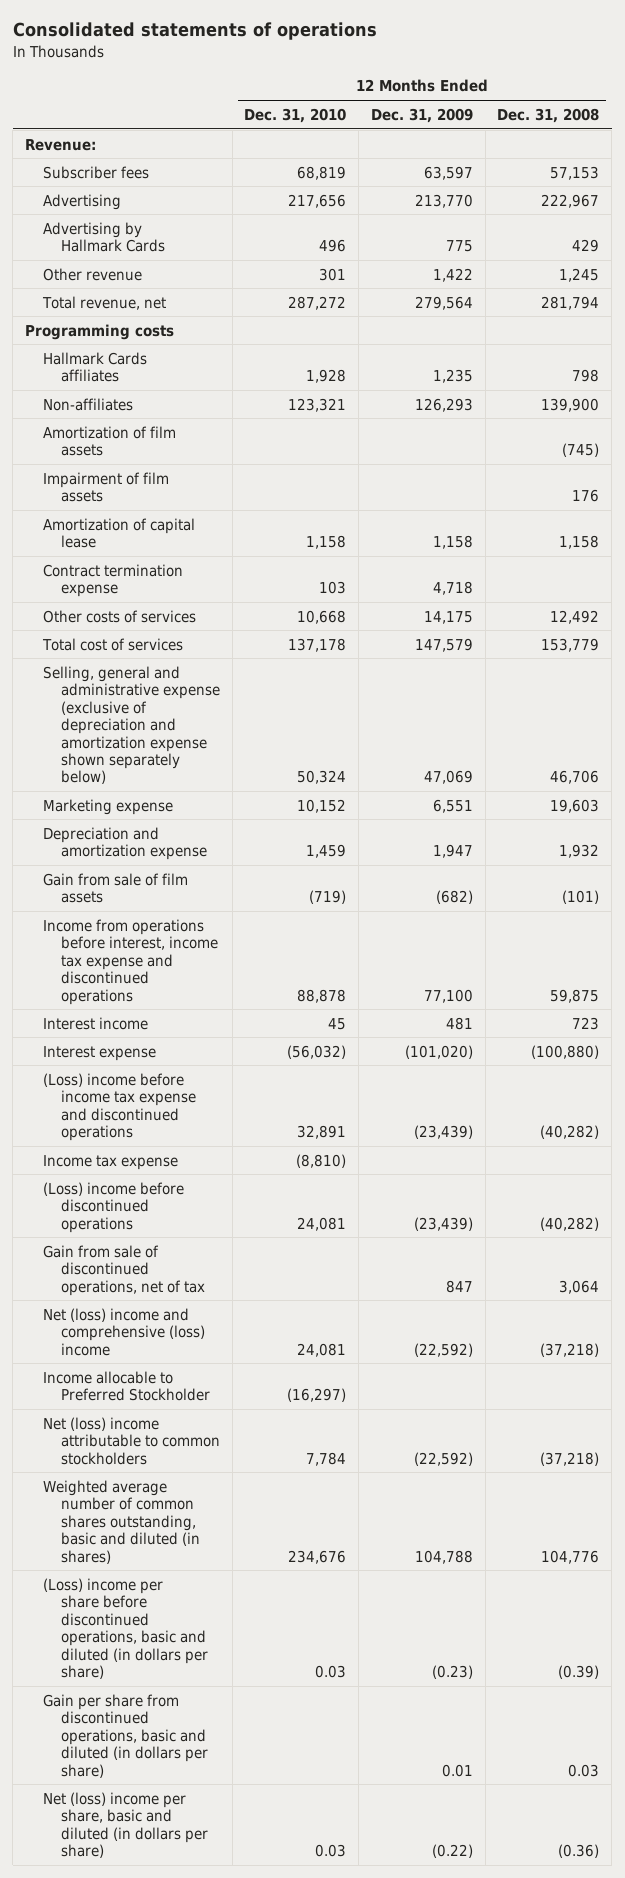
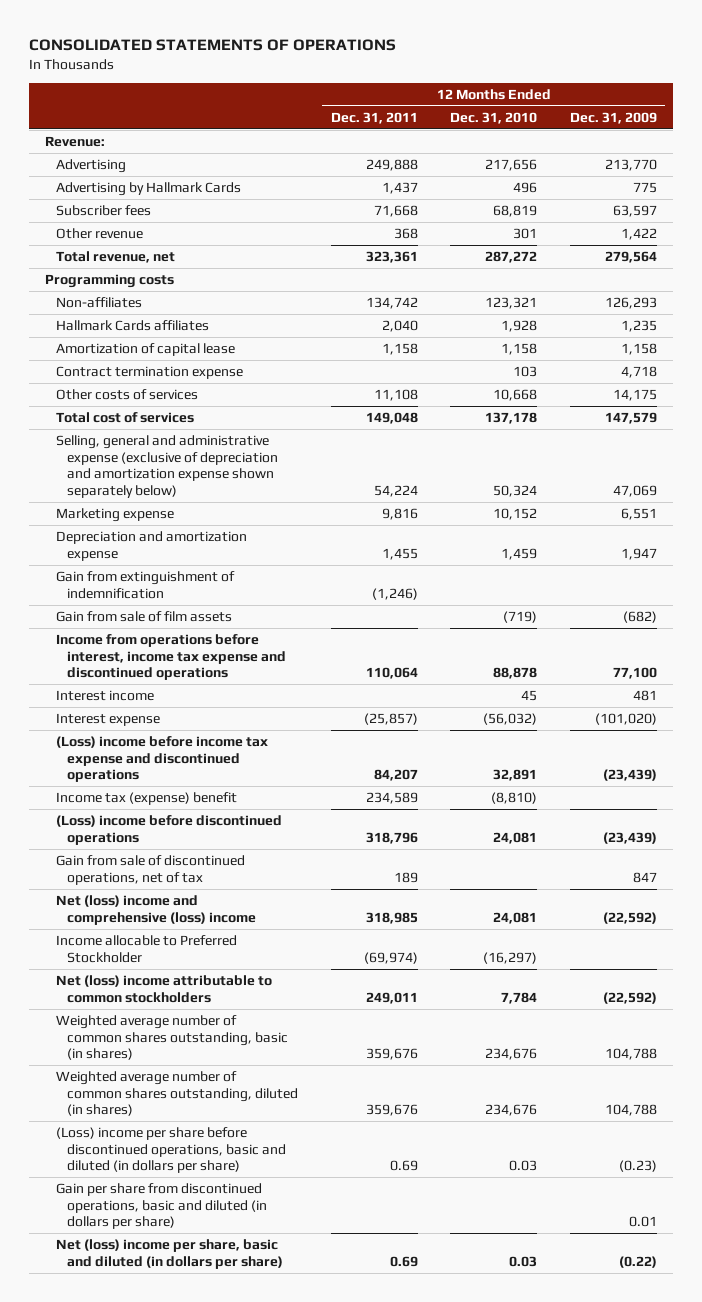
- Consolidated statements of operations
+ CONSOLIDATED STATEMENTS OF OPERATIONS
- | 12 Months Ended Dec. 31, 2010 | 12 Months Ended Dec. 31, 2009 | 12 Months Ended Dec. 31, 2008
+ | 12 Months Ended Dec. 31, 2011 | 12 Months Ended Dec. 31, 2010 | 12 Months Ended Dec. 31, 2009
moved down: Subscriber fees | 71,668 | 68,819 | 63,597
- Amortization of film assets | | | (745)
- Impairment of film assets | | | 176
moved down: Hallmark Cards affiliates | 2,040 | 1,928 | 1,235
+ Gain from extinguishment of indemnification | (1,246) | |
- Income tax expense | (8,810) | |
+ Income tax (expense) benefit | 234,589 | (8,810) |
- Weighted average number of common shares outstanding, basic and diluted (in shares) | 234,676 | 104,788 | 104,776
+ Weighted average number of common shares outstanding, basic (in shares) | 359,676 | 234,676 | 104,788
+ Weighted average number of common shares outstanding, diluted (in shares) | 359,676 | 234,676 | 104,788

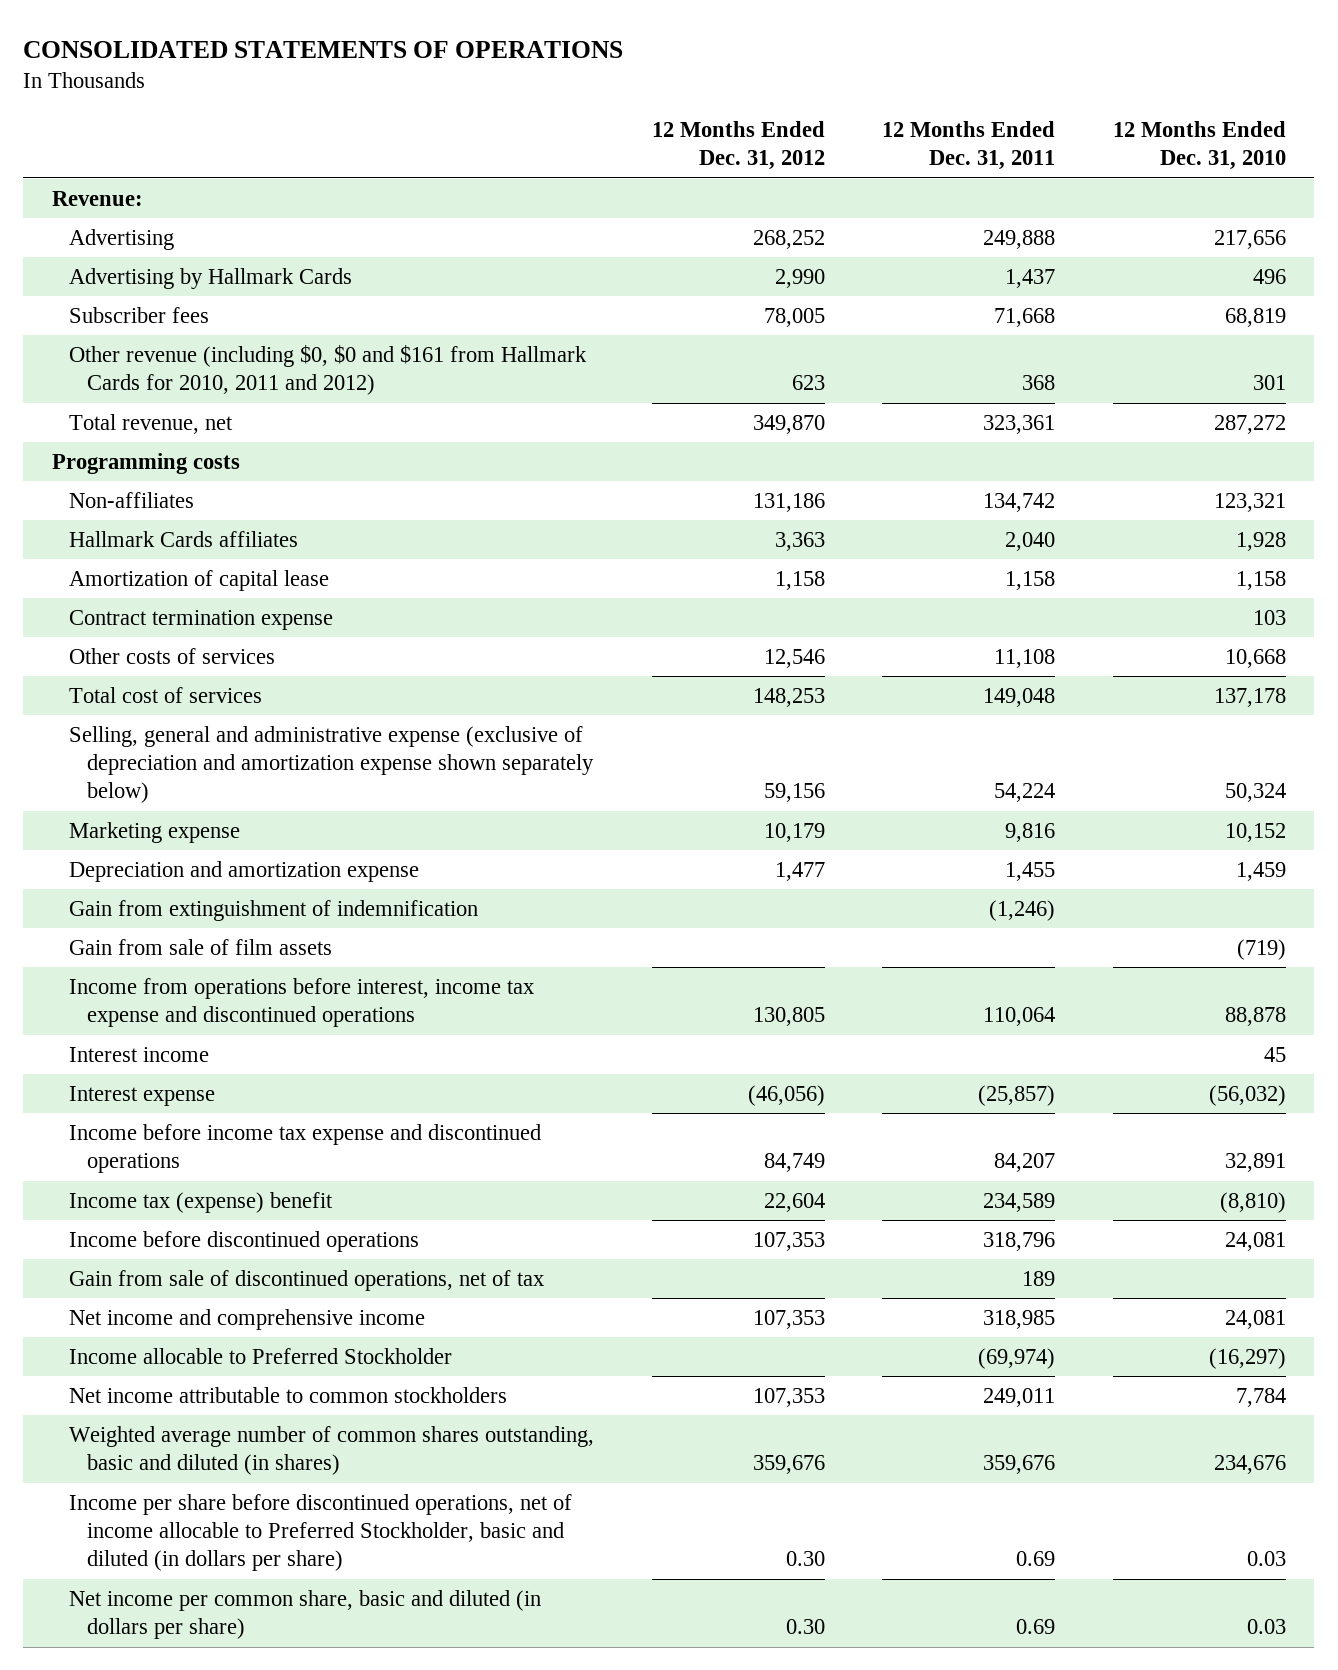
- | 12 Months Ended Dec. 31, 2011 | 12 Months Ended Dec. 31, 2010 | 12 Months Ended Dec. 31, 2009
+ | 12 Months Ended Dec. 31, 2012 | 12 Months Ended Dec. 31, 2011 | 12 Months Ended Dec. 31, 2010
- Other revenue | 368 | 301 | 1,422
+ Other revenue (including $0, $0 and $161 from Hallmark Cards for 2010, 2011 and 2012) | 623 | 368 | 301
- (Loss) income before income tax expense and discontinued operations | 84,207 | 32,891 | (23,439)
+ Income before income tax expense and discontinued operations | 84,749 | 84,207 | 32,891
- (Loss) income before discontinued operations | 318,796 | 24,081 | (23,439)
+ Income before discontinued operations | 107,353 | 318,796 | 24,081
- Net (loss) income and comprehensive (loss) income | 318,985 | 24,081 | (22,592)
+ Net income and comprehensive income | 107,353 | 318,985 | 24,081
- Net (loss) income attributable to common stockholders | 249,011 | 7,784 | (22,592)
- Weighted average number of common shares outstanding, basic (in shares) | 359,676 | 234,676 | 104,788
- Weighted average number of common shares outstanding, diluted (in shares) | 359,676 | 234,676 | 104,788
- (Loss) income per share before discontinued operations, basic and diluted (in dollars per share) | 0.69 | 0.03 | (0.23)
- Gain per share from discontinued operations, basic and diluted (in dollars per share) | | | 0.01
- Net (loss) income per share, basic and diluted (in dollars per share) | 0.69 | 0.03 | (0.22)
+ Net income attributable to common stockholders | 107,353 | 249,011 | 7,784
+ Weighted average number of common shares outstanding, basic and diluted (in shares) | 359,676 | 359,676 | 234,676
+ Income per share before discontinued operations, net of income allocable to Preferred Stockholder, basic and diluted (in dollars per share) | 0.30 | 0.69 | 0.03
+ Net income per common share, basic and diluted (in dollars per share) | 0.30 | 0.69 | 0.03

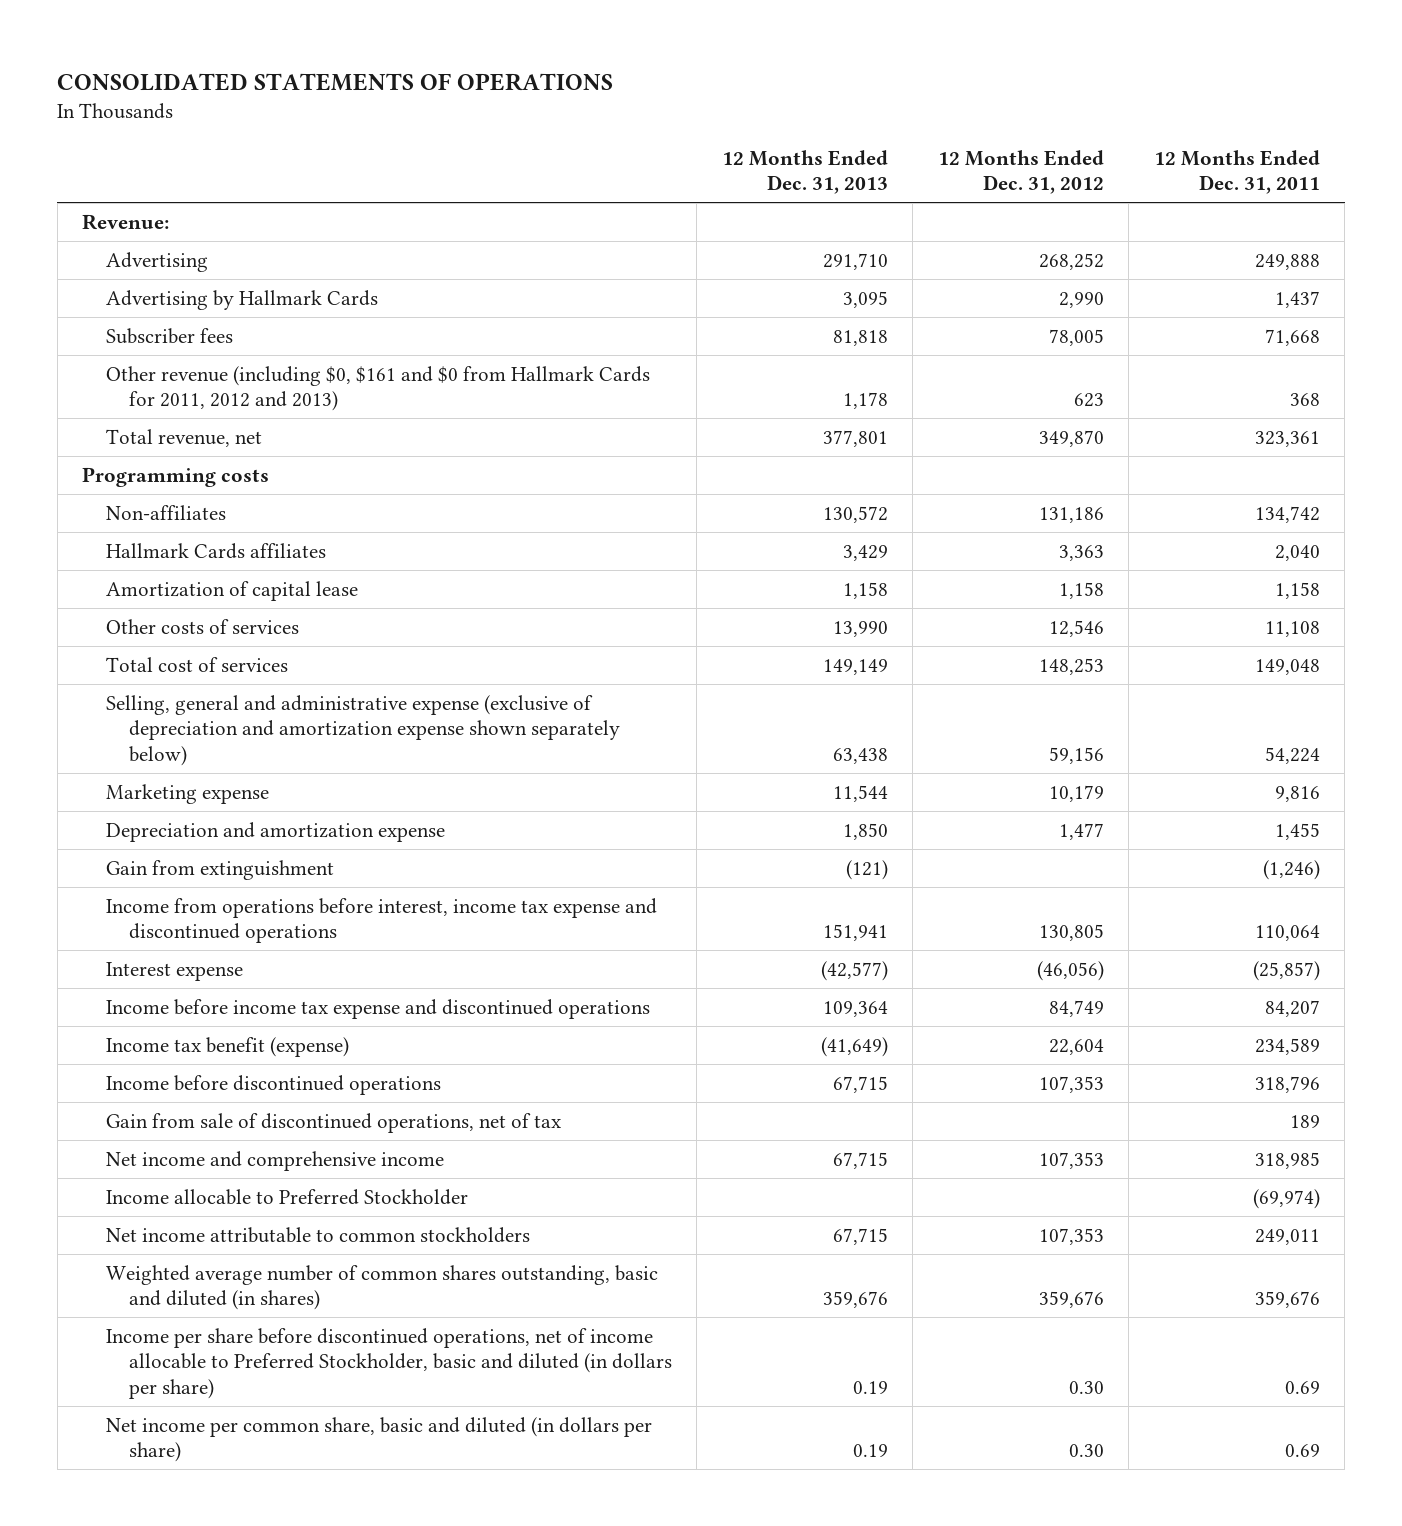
- | 12 Months Ended Dec. 31, 2012 | 12 Months Ended Dec. 31, 2011 | 12 Months Ended Dec. 31, 2010
+ | 12 Months Ended Dec. 31, 2013 | 12 Months Ended Dec. 31, 2012 | 12 Months Ended Dec. 31, 2011
- Other revenue (including $0, $0 and $161 from Hallmark Cards for 2010, 2011 and 2012) | 623 | 368 | 301
+ Other revenue (including $0, $161 and $0 from Hallmark Cards for 2011, 2012 and 2013) | 1,178 | 623 | 368
- Contract termination expense | | | 103
- Gain from extinguishment of indemnification | | (1,246) |
- Gain from sale of film assets | | | (719)
+ Gain from extinguishment | (121) | | (1,246)
- Interest income | | | 45
- Income tax (expense) benefit | 22,604 | 234,589 | (8,810)
+ Income tax benefit (expense) | (41,649) | 22,604 | 234,589

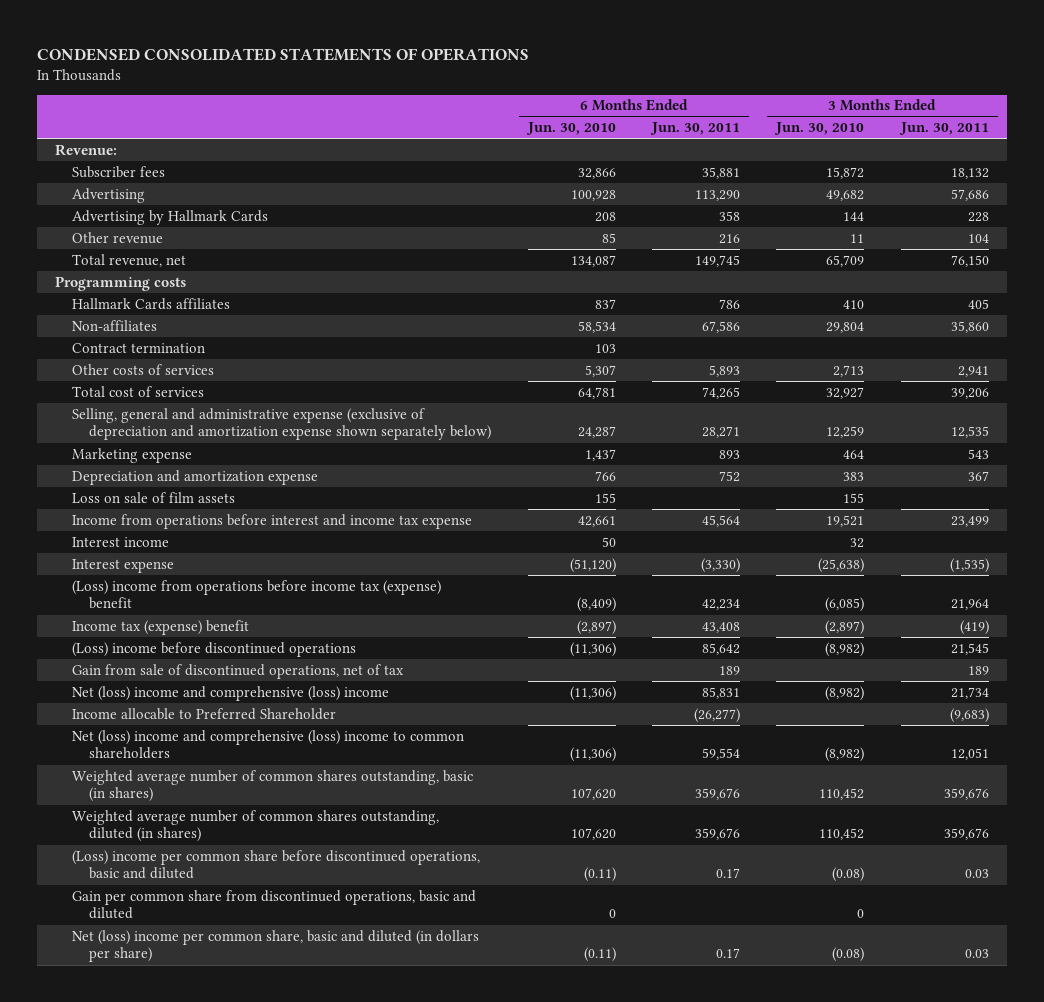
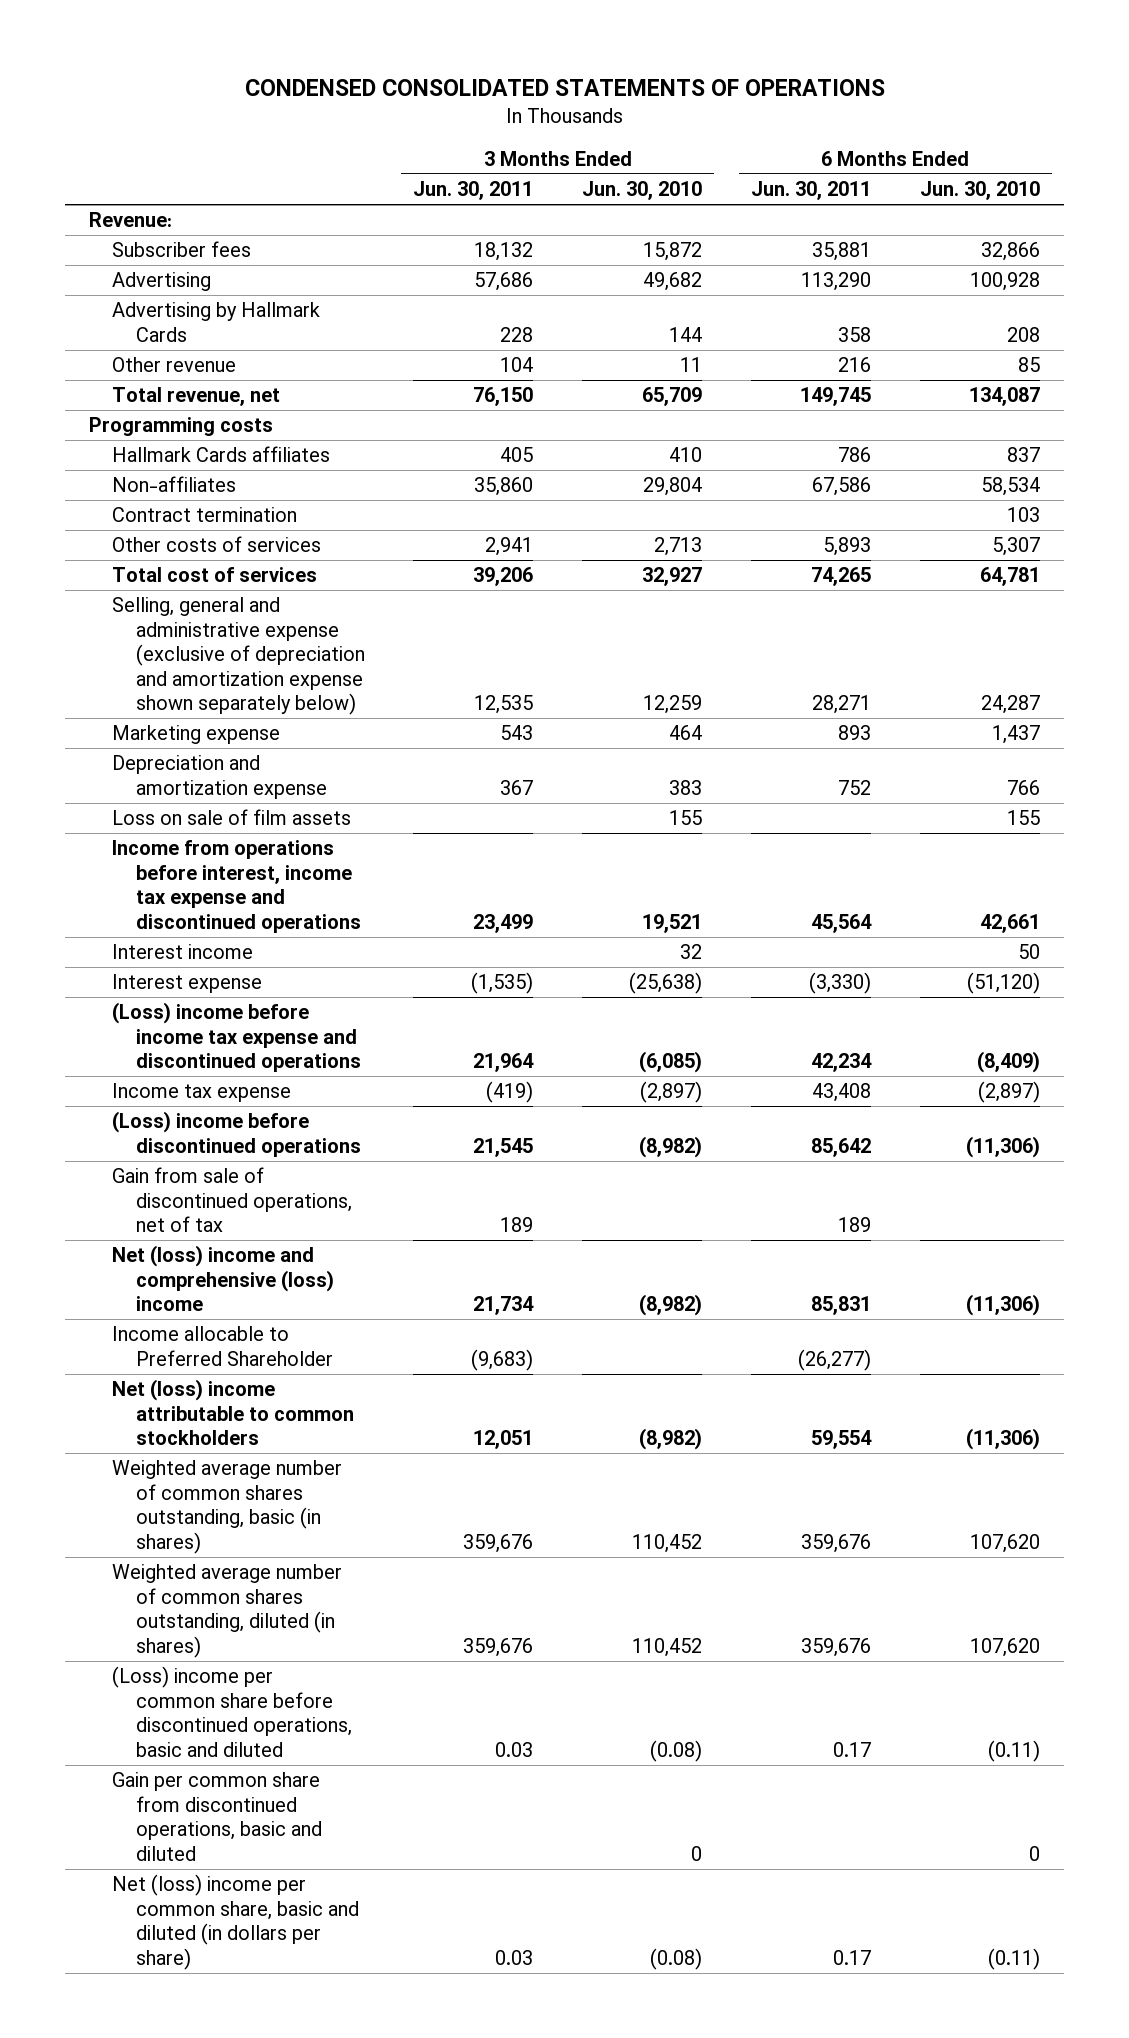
- | 6 Months Ended Jun. 30, 2010 | 6 Months Ended Jun. 30, 2011 | 3 Months Ended Jun. 30, 2010 | 3 Months Ended Jun. 30, 2011
+ | 3 Months Ended Jun. 30, 2011 | 3 Months Ended Jun. 30, 2010 | 6 Months Ended Jun. 30, 2011 | 6 Months Ended Jun. 30, 2010
- Income from operations before interest and income tax expense | 42,661 | 45,564 | 19,521 | 23,499
+ Income from operations before interest, income tax expense and discontinued operations | 23,499 | 19,521 | 45,564 | 42,661
- (Loss) income from operations before income tax (expense) benefit | (8,409) | 42,234 | (6,085) | 21,964
- Income tax (expense) benefit | (2,897) | 43,408 | (2,897) | (419)
+ (Loss) income before income tax expense and discontinued operations | 21,964 | (6,085) | 42,234 | (8,409)
+ Income tax expense | (419) | (2,897) | 43,408 | (2,897)
- Net (loss) income and comprehensive (loss) income to common shareholders | (11,306) | 59,554 | (8,982) | 12,051
+ Net (loss) income attributable to common stockholders | 12,051 | (8,982) | 59,554 | (11,306)

